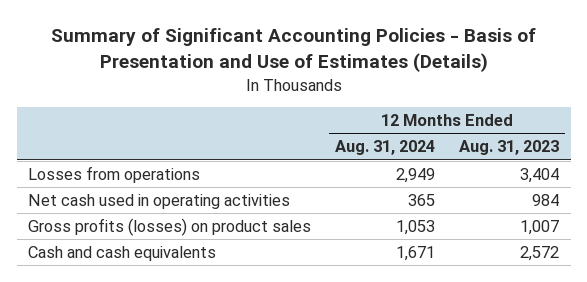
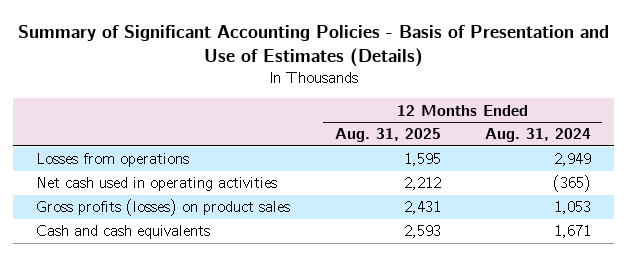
- | 12 Months Ended Aug. 31, 2024 | 12 Months Ended Aug. 31, 2023
+ | 12 Months Ended Aug. 31, 2025 | 12 Months Ended Aug. 31, 2024
- Net cash used in operating activities | 365 | 984
+ Net cash used in operating activities | 2,212 | (365)

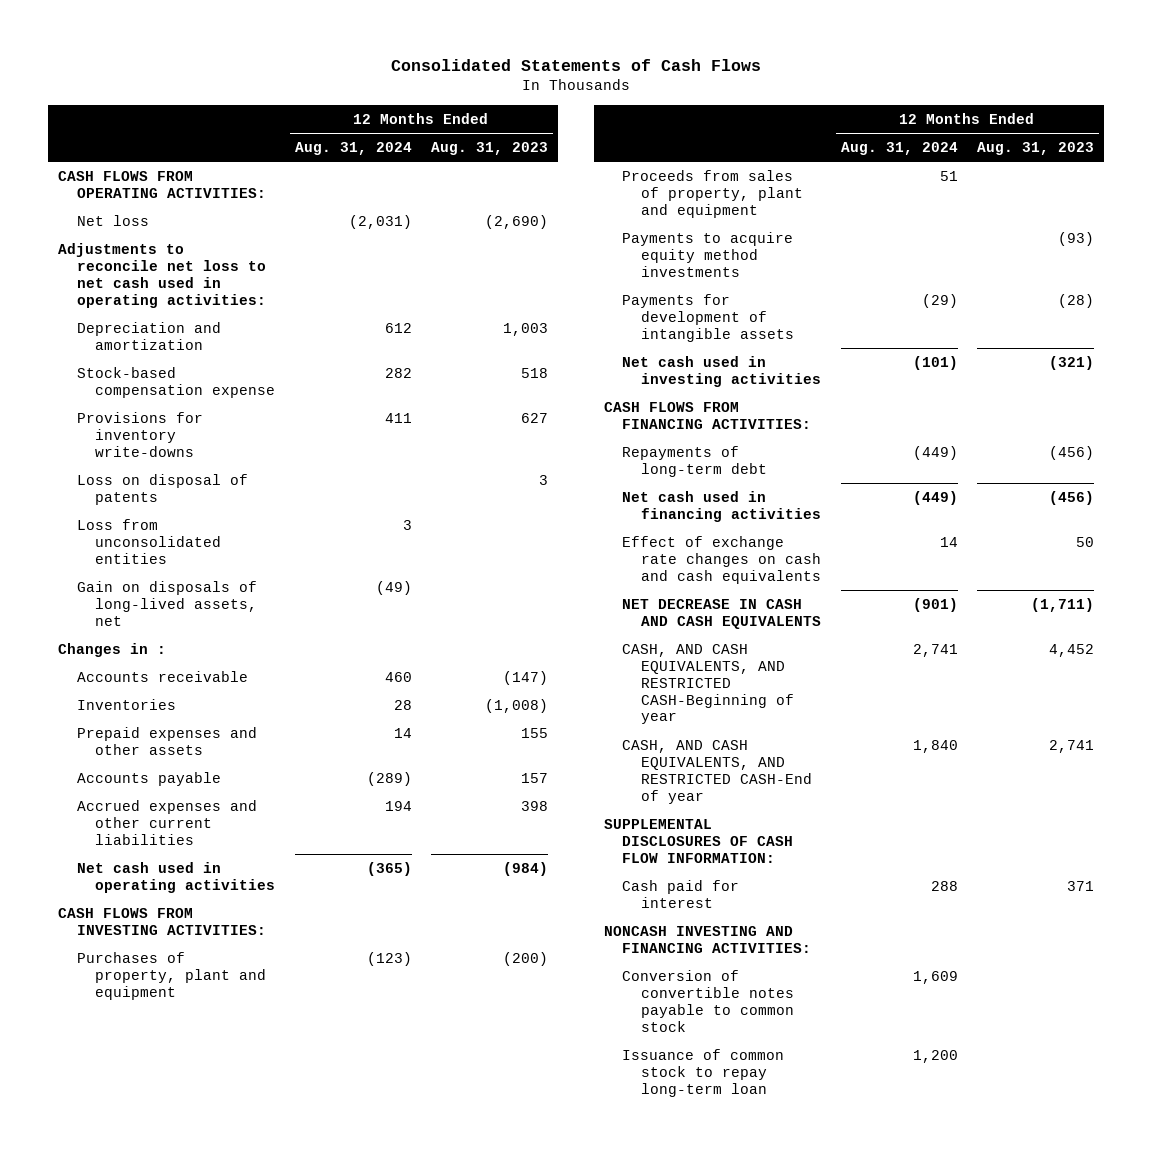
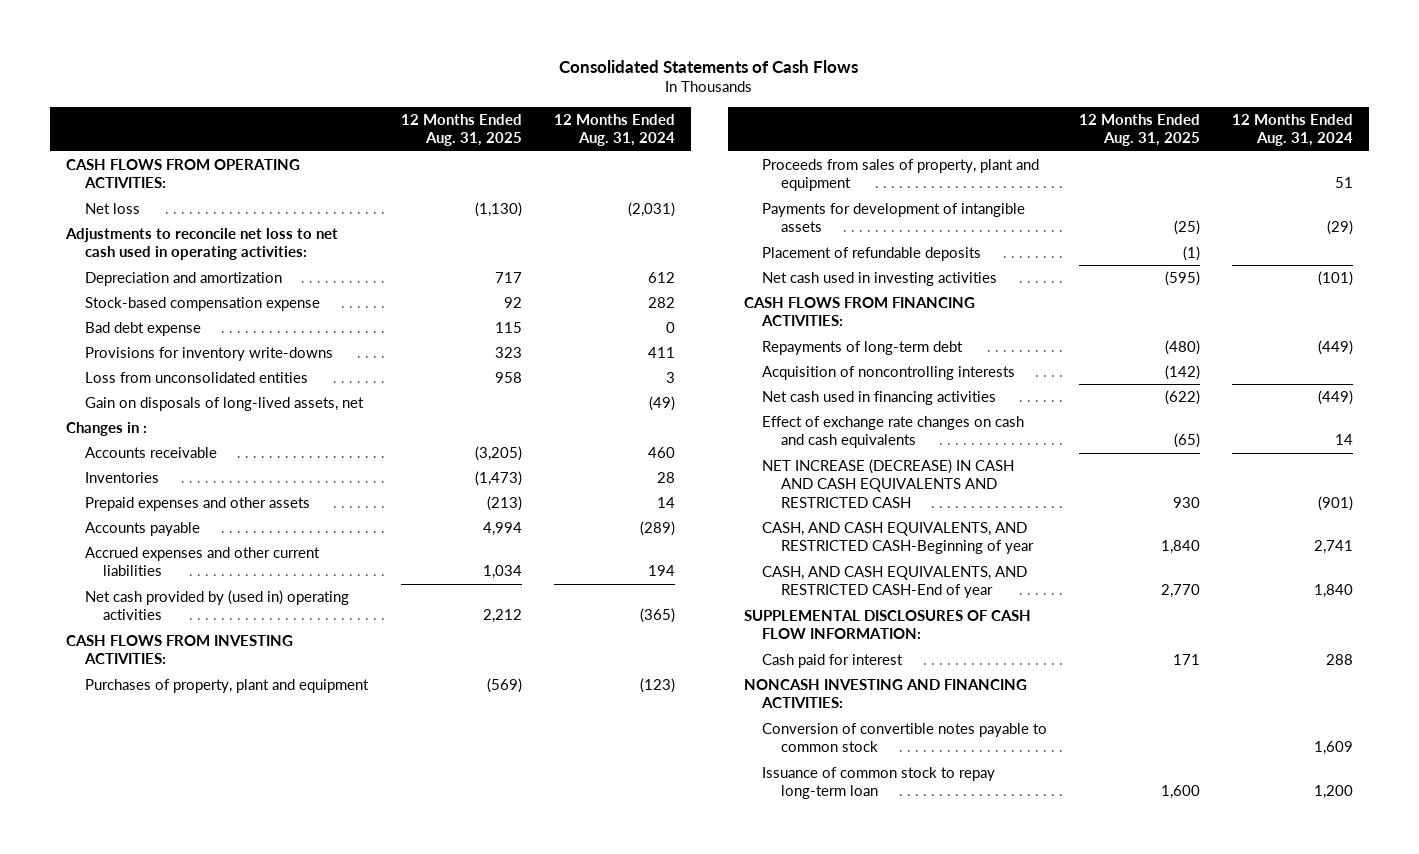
- | 12 Months Ended Aug. 31, 2024 | 12 Months Ended Aug. 31, 2023
+ | 12 Months Ended Aug. 31, 2025 | 12 Months Ended Aug. 31, 2024
+ Bad debt expense | 115 | 0
- Loss on disposal of patents | | 3
- Net cash used in operating activities | (365) | (984)
+ Net cash provided by (used in) operating activities | 2,212 | (365)
- Payments to acquire equity method investments | | (93)
+ Placement of refundable deposits | (1) |
+ Acquisition of noncontrolling interests | (142) |
- NET DECREASE IN CASH AND CASH EQUIVALENTS | (901) | (1,711)
+ NET INCREASE (DECREASE) IN CASH AND CASH EQUIVALENTS AND RESTRICTED CASH | 930 | (901)

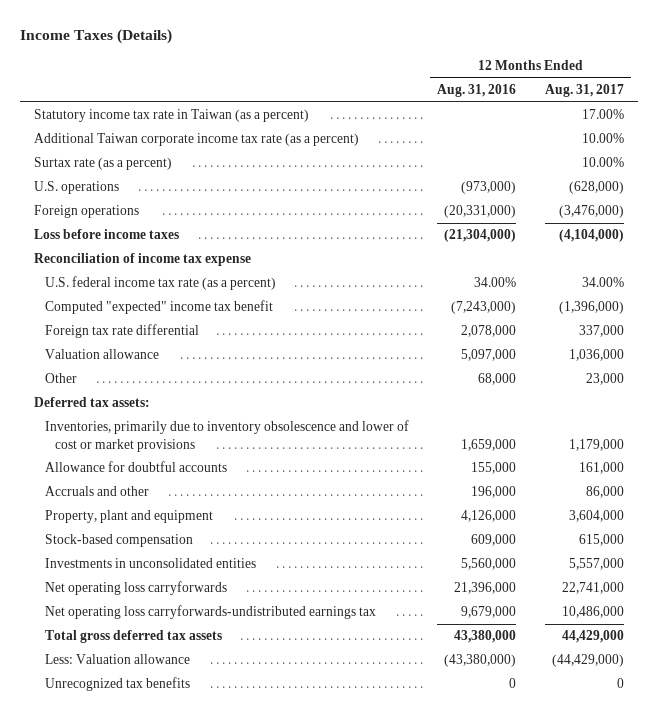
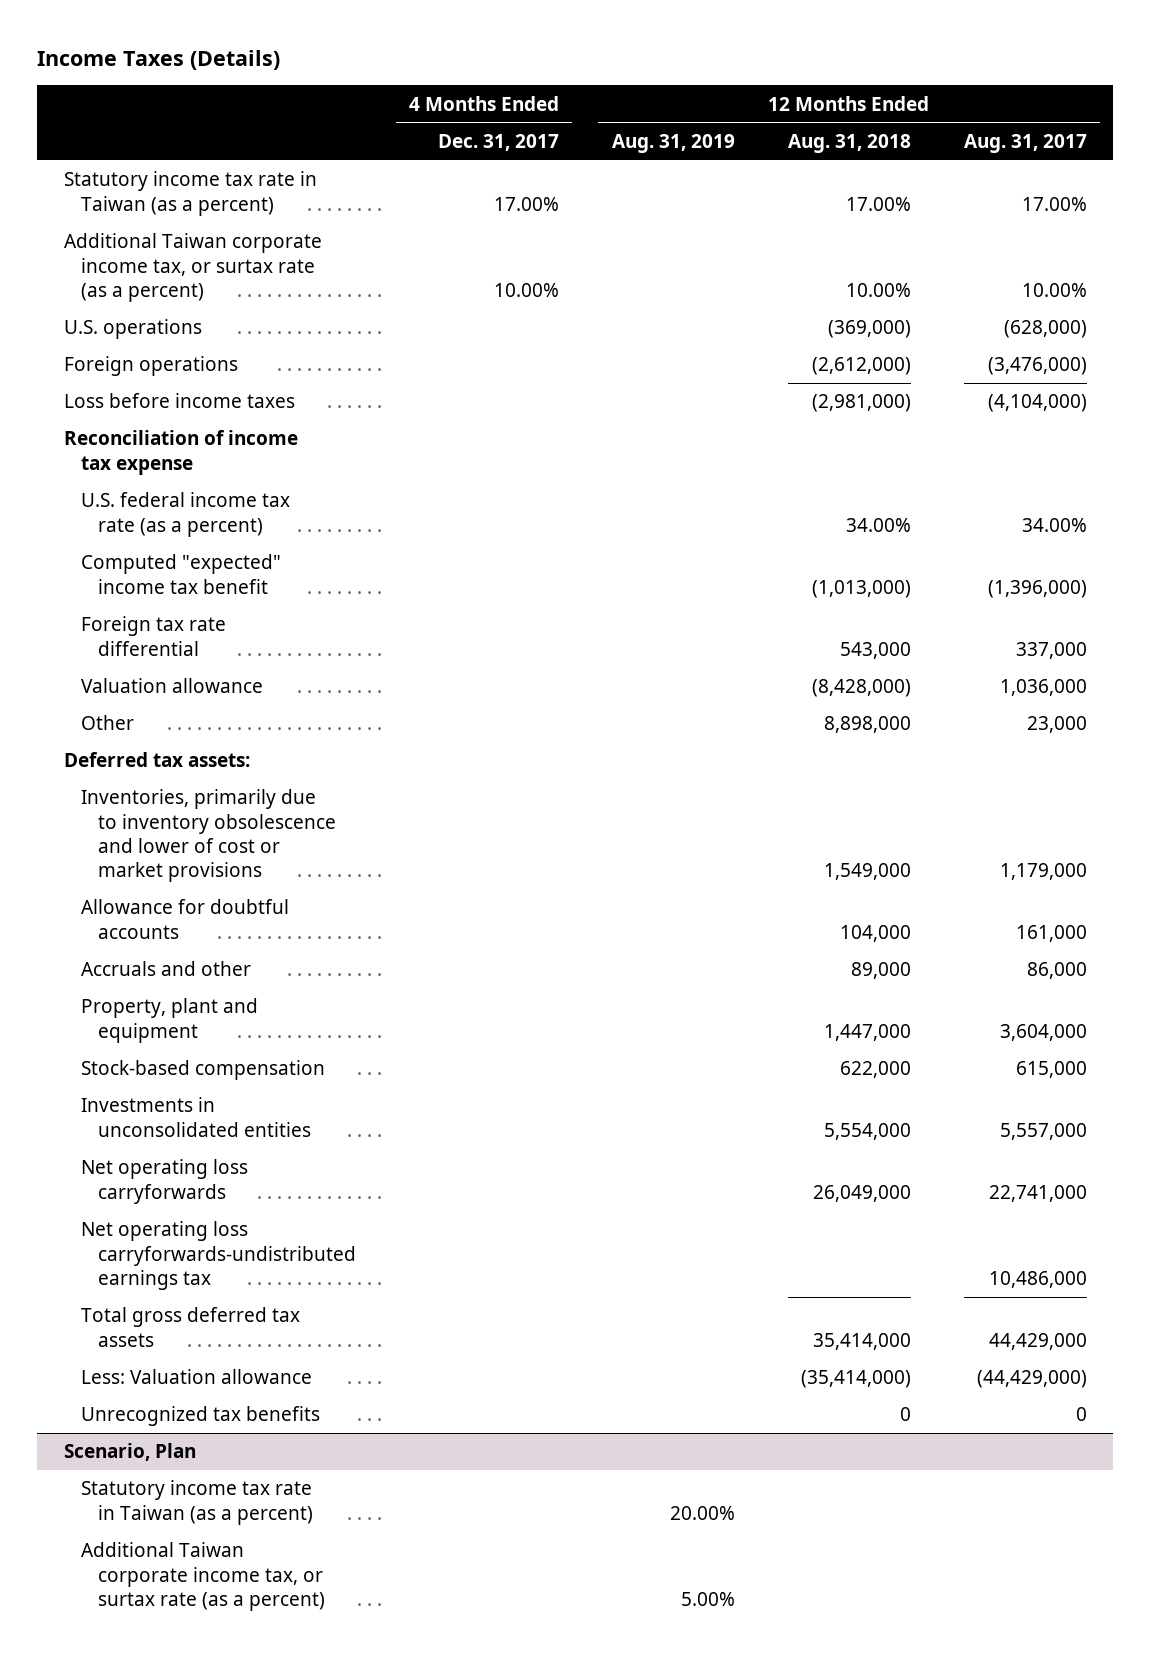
- | 12 Months Ended Aug. 31, 2016 | 12 Months Ended Aug. 31, 2017
+ | 4 Months Ended Dec. 31, 2017 | 12 Months Ended Aug. 31, 2019 | 12 Months Ended Aug. 31, 2018 | 12 Months Ended Aug. 31, 2017
- Additional Taiwan corporate income tax rate (as a percent) | | 10.00%
- Surtax rate (as a percent) | | 10.00%
+ Additional Taiwan corporate income tax, or surtax rate (as a percent) | 10.00% | | 10.00% | 10.00%
+ Scenario, Plan
+ Statutory income tax rate in Taiwan (as a percent) | | 20.00% | |
+ Additional Taiwan corporate income tax, or surtax rate (as a percent) | | 5.00% | |

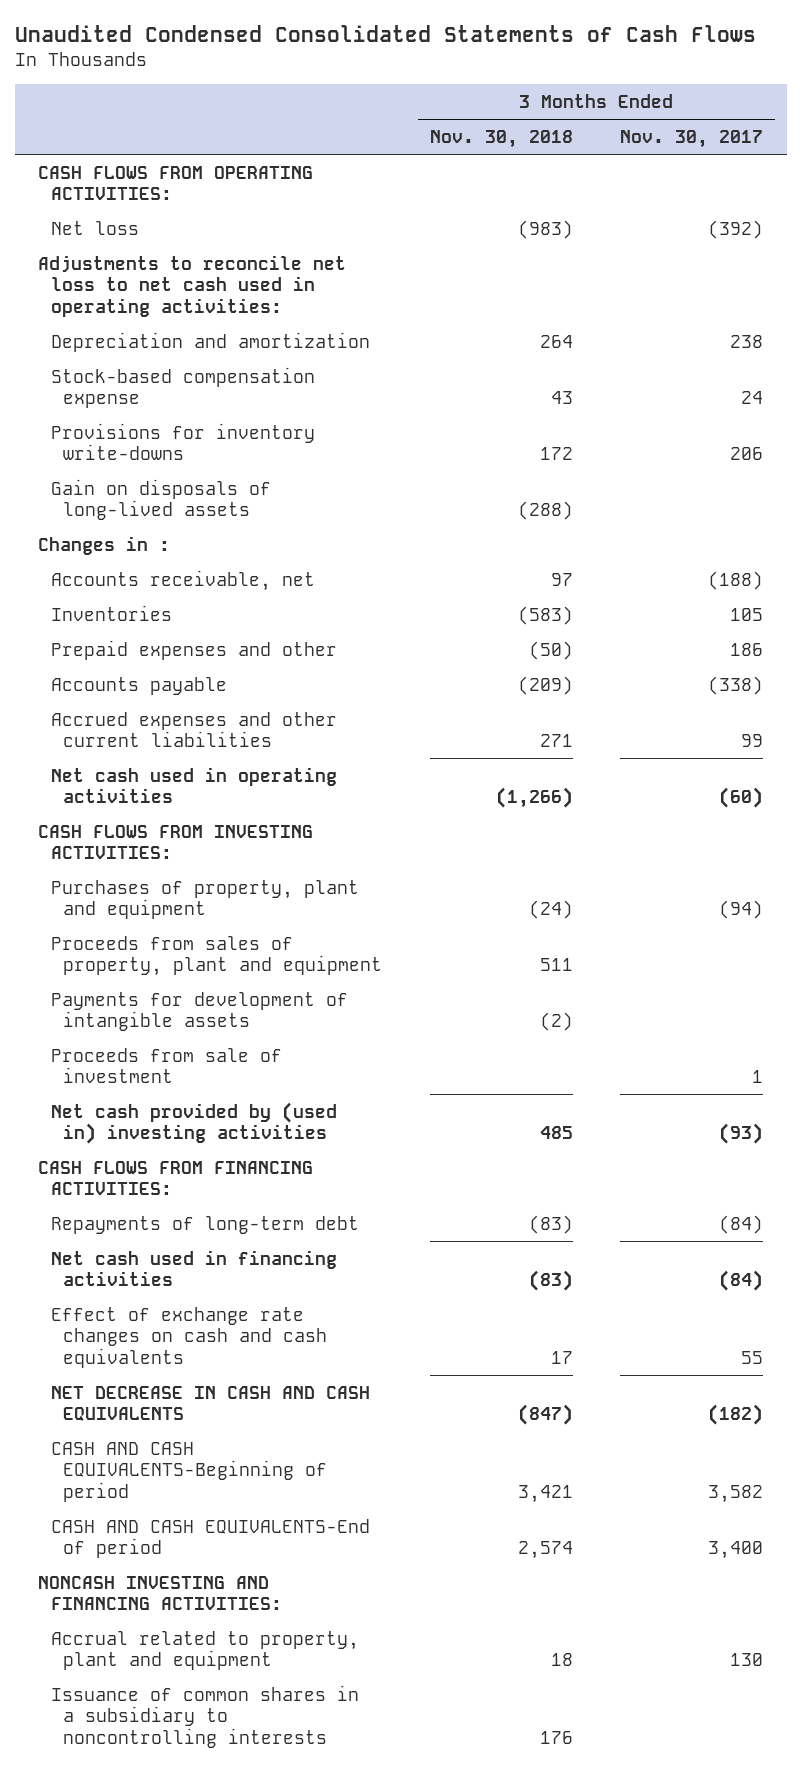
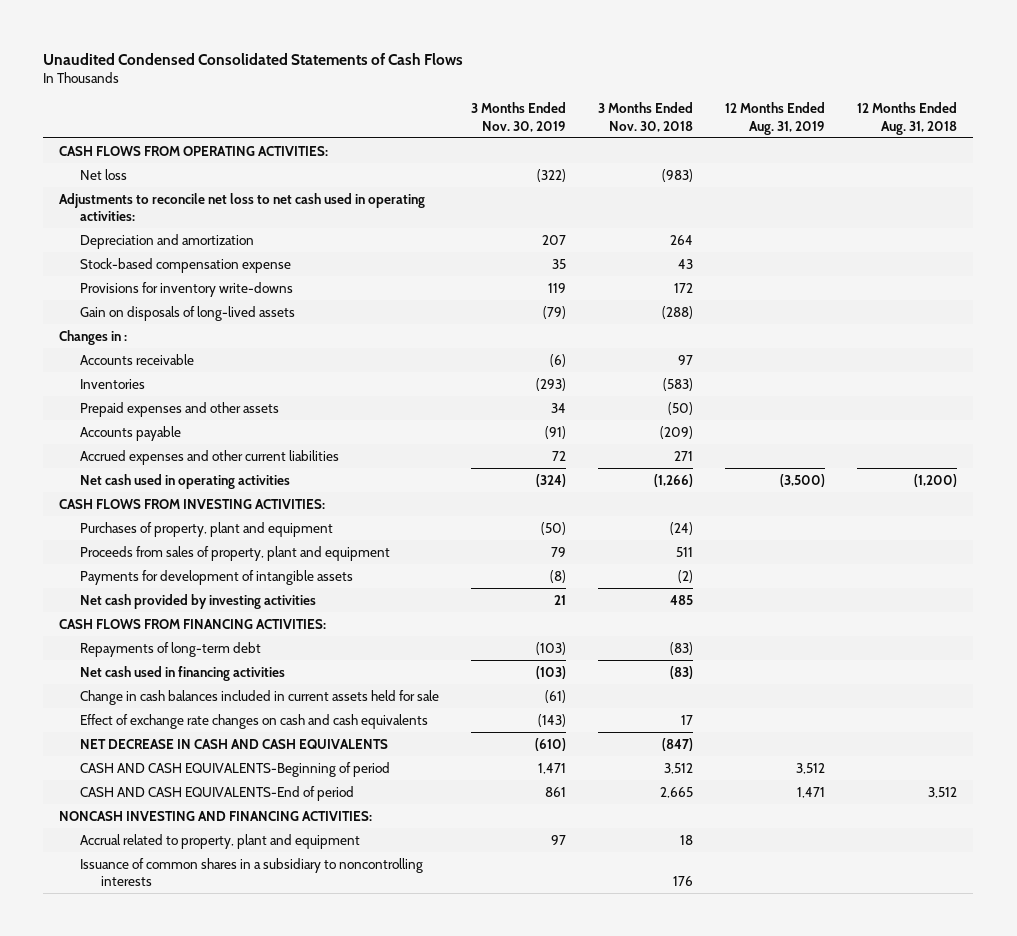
- | 3 Months Ended Nov. 30, 2018 | 3 Months Ended Nov. 30, 2017
+ | 3 Months Ended Nov. 30, 2019 | 3 Months Ended Nov. 30, 2018 | 12 Months Ended Aug. 31, 2019 | 12 Months Ended Aug. 31, 2018
- Accounts receivable, net | 97 | (188)
+ Accounts receivable | (6) | 97 | |
- Prepaid expenses and other | (50) | 186
+ Prepaid expenses and other assets | 34 | (50) | |
- Proceeds from sale of investment | | 1
- Net cash provided by (used in) investing activities | 485 | (93)
+ Net cash provided by investing activities | 21 | 485 | |
+ Change in cash balances included in current assets held for sale | (61) | | |
- CASH AND CASH EQUIVALENTS-Beginning of period | 3,421 | 3,582
- CASH AND CASH EQUIVALENTS-End of period | 2,574 | 3,400
+ CASH AND CASH EQUIVALENTS-Beginning of period | 1,471 | 3,512 | 3,512 |
+ CASH AND CASH EQUIVALENTS-End of period | 861 | 2,665 | 1,471 | 3,512

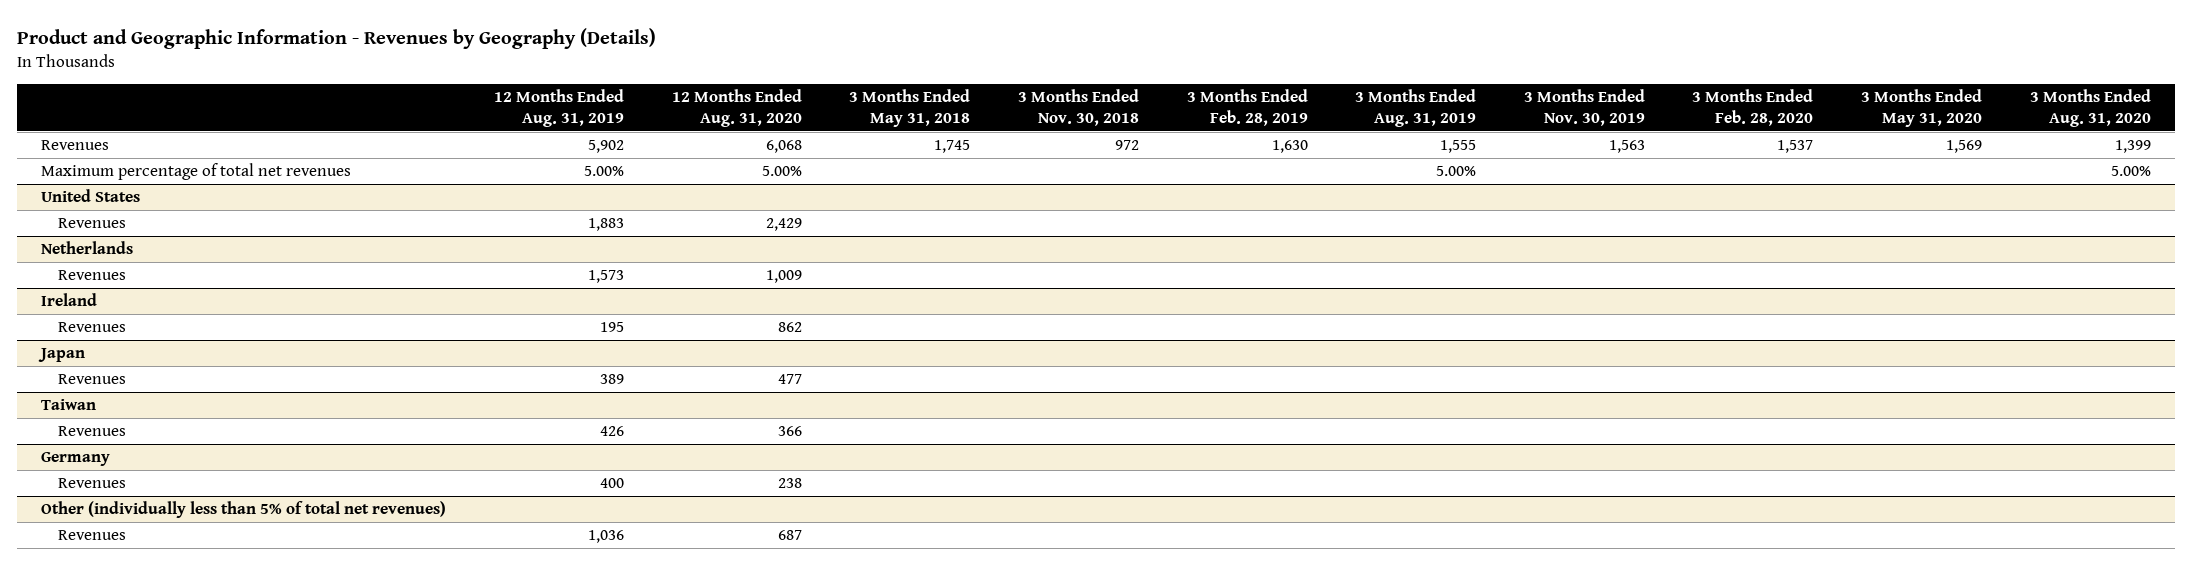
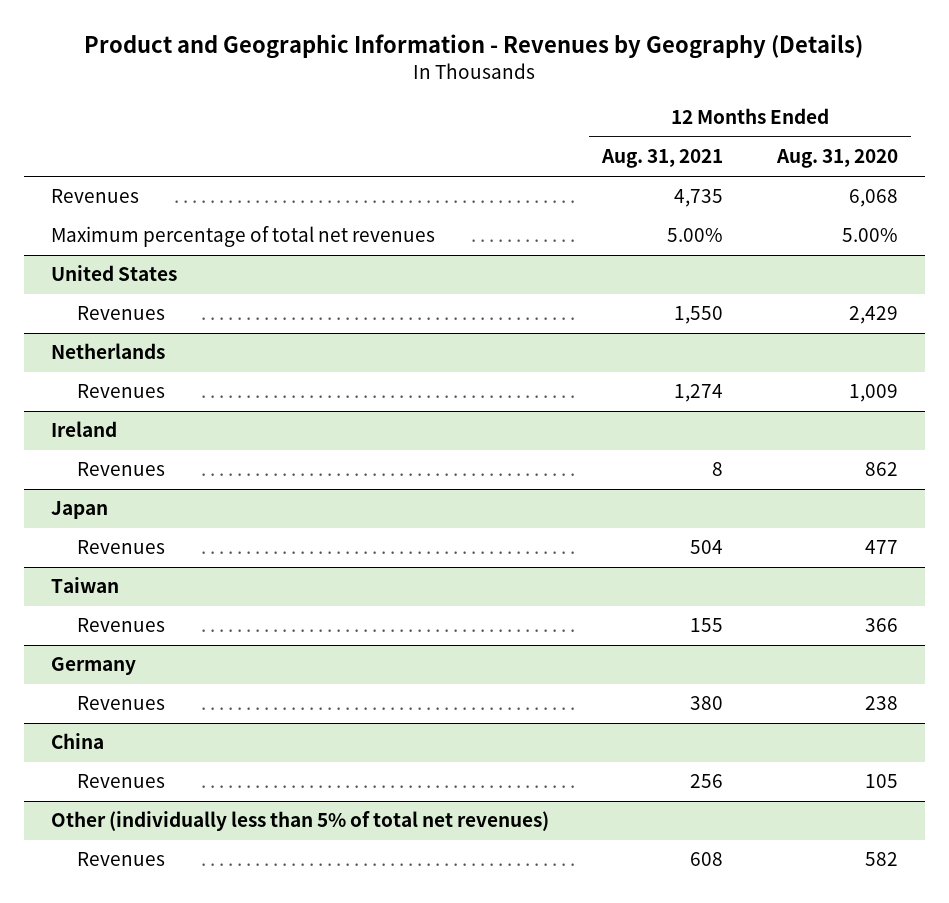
- | 12 Months Ended Aug. 31, 2019 | 12 Months Ended Aug. 31, 2020 | 3 Months Ended May 31, 2018 | 3 Months Ended Nov. 30, 2018 | 3 Months Ended Feb. 28, 2019 | 3 Months Ended Aug. 31, 2019 | 3 Months Ended Nov. 30, 2019 | 3 Months Ended Feb. 28, 2020 | 3 Months Ended May 31, 2020 | 3 Months Ended Aug. 31, 2020
+ | 12 Months Ended Aug. 31, 2021 | 12 Months Ended Aug. 31, 2020
+ China
+ Revenues | 256 | 105
@ Other (individually less than 5% of total net revenues)
- Revenues | 1,036 | 687 | | | | | | | |
+ Revenues | 608 | 582

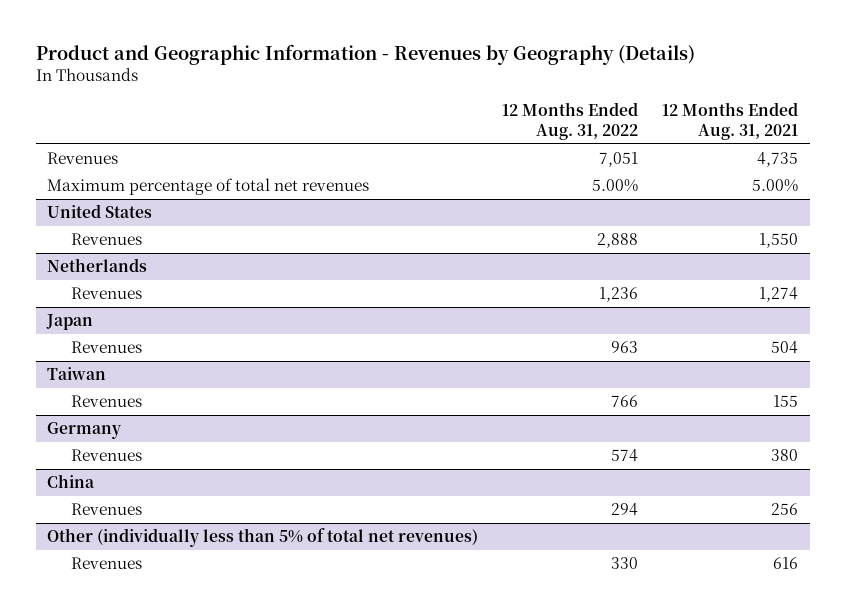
- | 12 Months Ended Aug. 31, 2021 | 12 Months Ended Aug. 31, 2020
+ | 12 Months Ended Aug. 31, 2022 | 12 Months Ended Aug. 31, 2021
- Ireland
- Revenues | 8 | 862
@ Other (individually less than 5% of total net revenues)
- Revenues | 608 | 582
+ Revenues | 330 | 616

